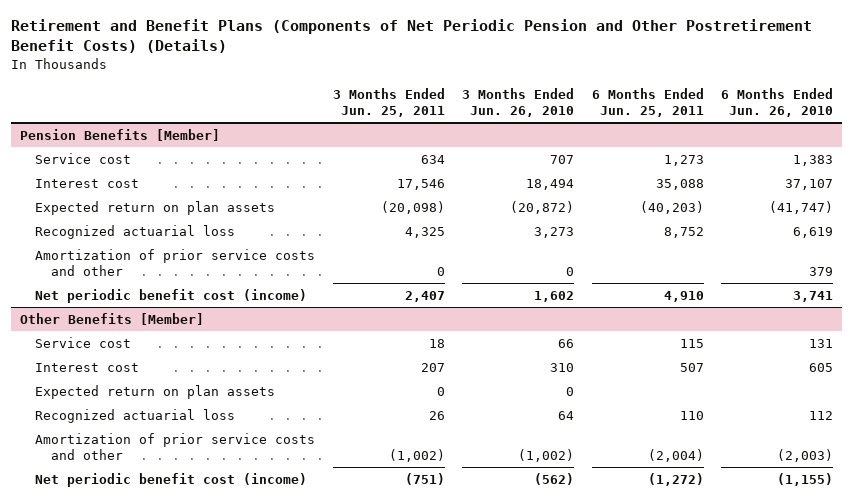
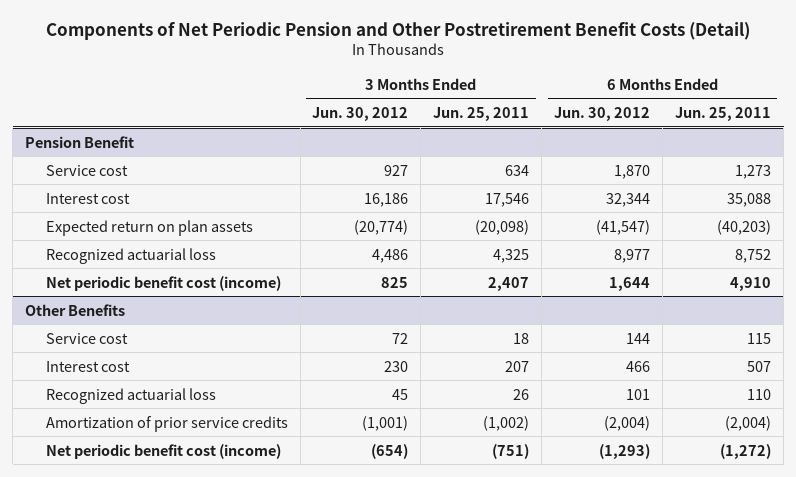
- Retirement and Benefit Plans (Components of Net Periodic Pension and Other Postretirement Benefit Costs) (Details)
+ Components of Net Periodic Pension and Other Postretirement Benefit Costs (Detail)
- | 3 Months Ended Jun. 25, 2011 | 3 Months Ended Jun. 26, 2010 | 6 Months Ended Jun. 25, 2011 | 6 Months Ended Jun. 26, 2010
+ | 3 Months Ended Jun. 30, 2012 | 3 Months Ended Jun. 25, 2011 | 6 Months Ended Jun. 30, 2012 | 6 Months Ended Jun. 25, 2011
- Pension Benefits [Member]
+ Pension Benefit
- Amortization of prior service costs and other | 0 | 0 | | 379
- Other Benefits [Member]
+ Other Benefits
- Expected return on plan assets | 0 | 0 | |
- Amortization of prior service costs and other | (1,002) | (1,002) | (2,004) | (2,003)
+ Amortization of prior service credits | (1,001) | (1,002) | (2,004) | (2,004)

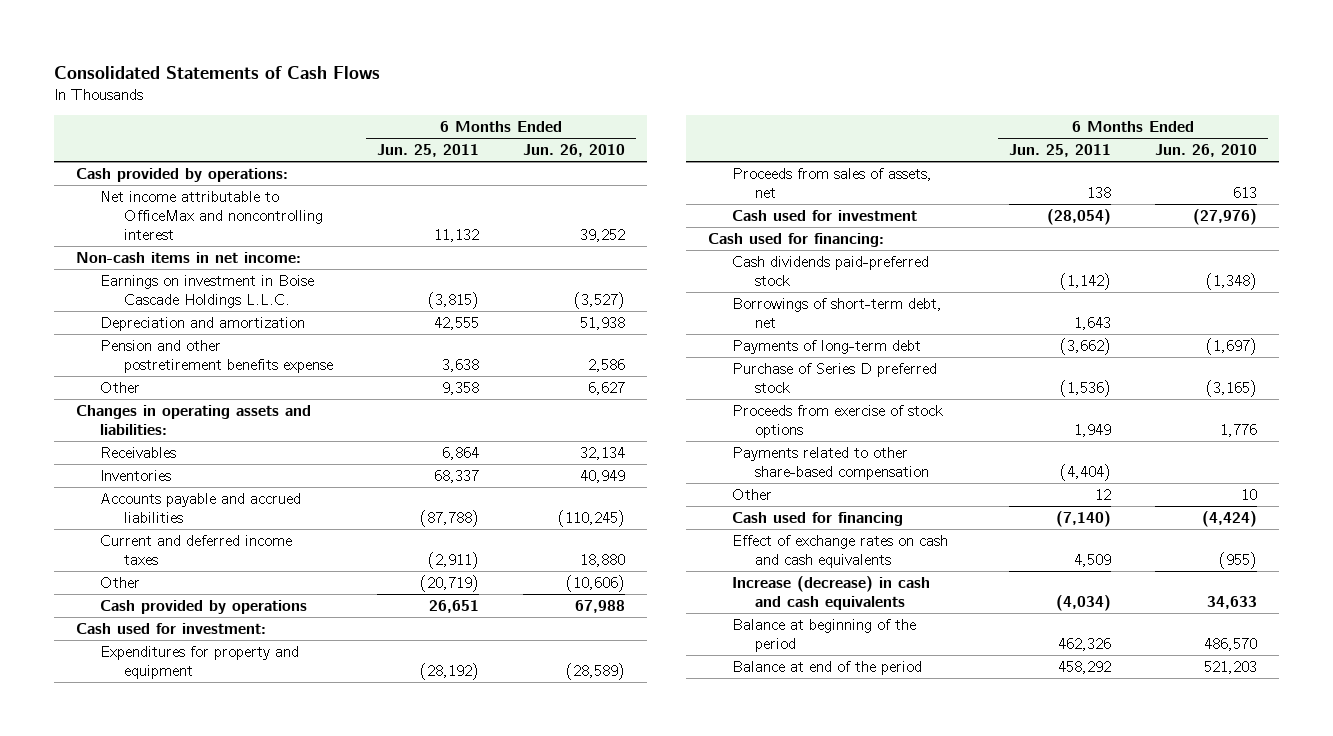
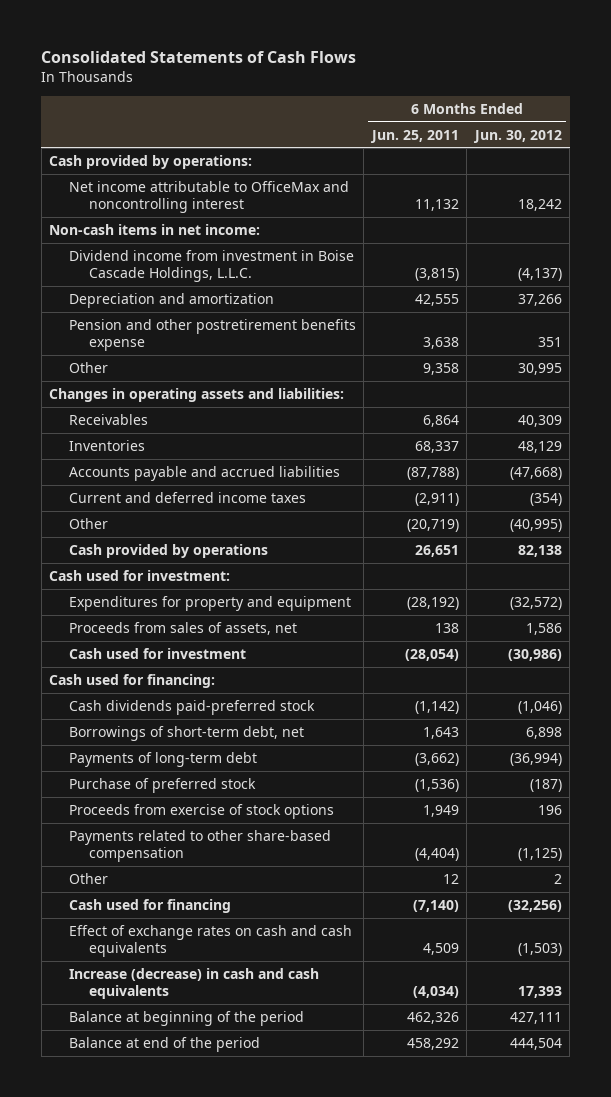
- | 6 Months Ended Jun. 25, 2011 | 6 Months Ended Jun. 26, 2010
+ | 6 Months Ended Jun. 25, 2011 | 6 Months Ended Jun. 30, 2012
- Earnings on investment in Boise Cascade Holdings L.L.C. | (3,815) | (3,527)
+ Dividend income from investment in Boise Cascade Holdings, L.L.C. | (3,815) | (4,137)
- Purchase of Series D preferred stock | (1,536) | (3,165)
+ Purchase of preferred stock | (1,536) | (187)

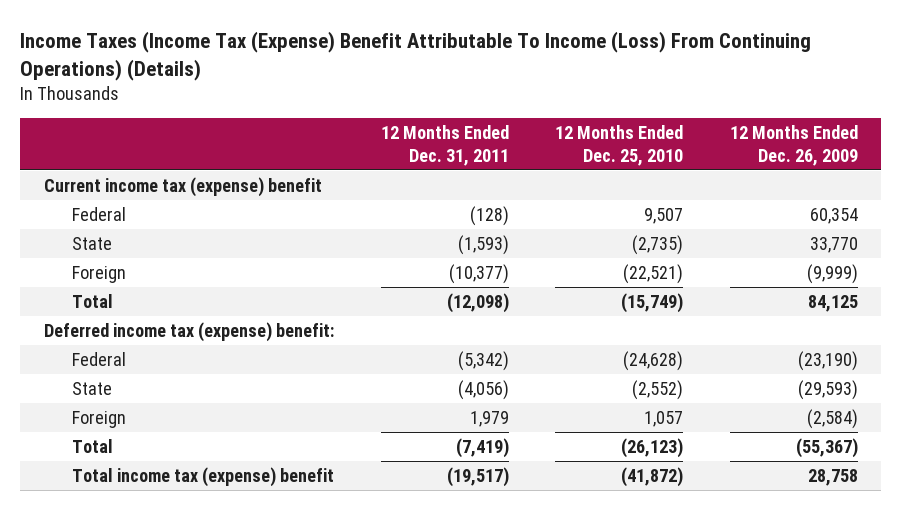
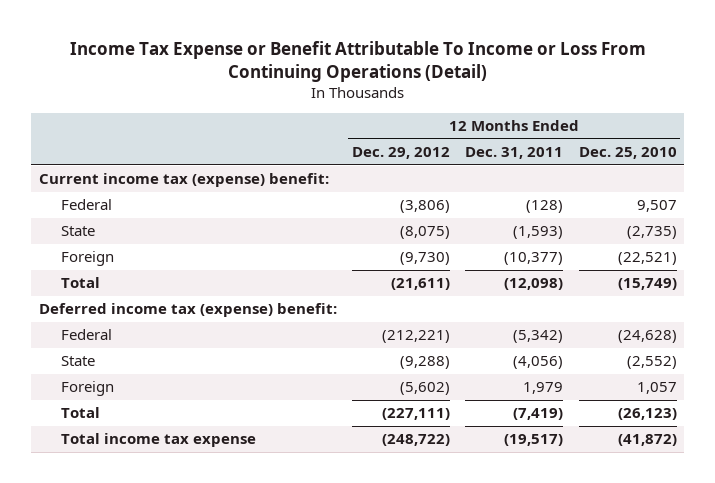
- Income Taxes (Income Tax (Expense) Benefit Attributable To Income (Loss) From Continuing Operations) (Details)
+ Income Tax Expense or Benefit Attributable To Income or Loss From Continuing Operations (Detail)
- | 12 Months Ended Dec. 31, 2011 | 12 Months Ended Dec. 25, 2010 | 12 Months Ended Dec. 26, 2009
+ | 12 Months Ended Dec. 29, 2012 | 12 Months Ended Dec. 31, 2011 | 12 Months Ended Dec. 25, 2010
- Current income tax (expense) benefit
+ Current income tax (expense) benefit:
- Total income tax (expense) benefit | (19,517) | (41,872) | 28,758
+ Total income tax expense | (248,722) | (19,517) | (41,872)

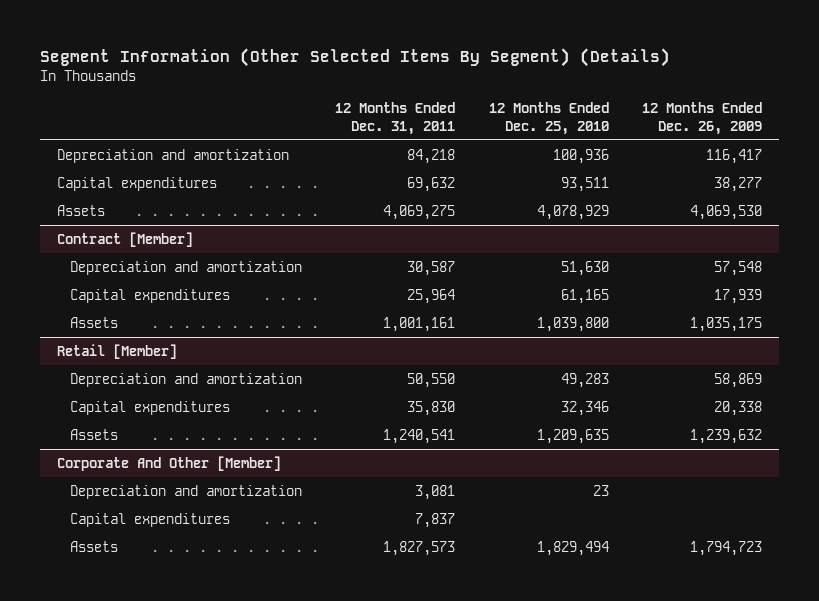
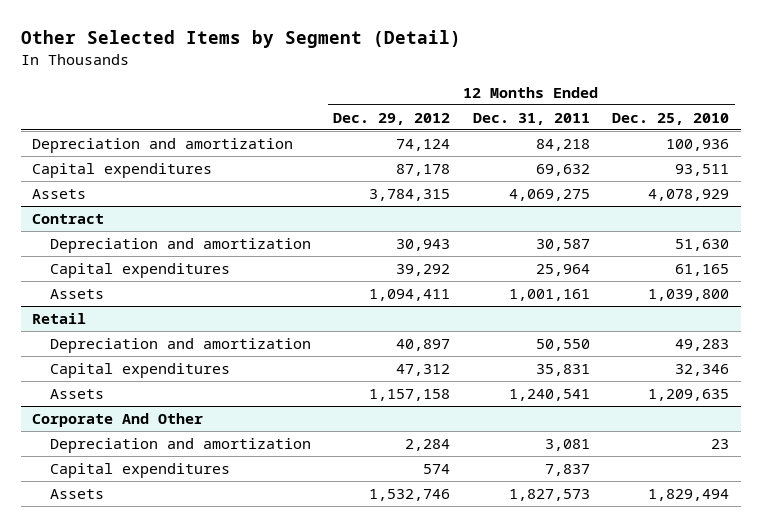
- Segment Information (Other Selected Items By Segment) (Details)
+ Other Selected Items by Segment (Detail)
- | 12 Months Ended Dec. 31, 2011 | 12 Months Ended Dec. 25, 2010 | 12 Months Ended Dec. 26, 2009
+ | 12 Months Ended Dec. 29, 2012 | 12 Months Ended Dec. 31, 2011 | 12 Months Ended Dec. 25, 2010
- Contract [Member]
+ Contract
- Retail [Member]
+ Retail
- Capital expenditures | 35,830 | 32,346 | 20,338
+ Capital expenditures | 47,312 | 35,831 | 32,346
- Corporate And Other [Member]
+ Corporate And Other

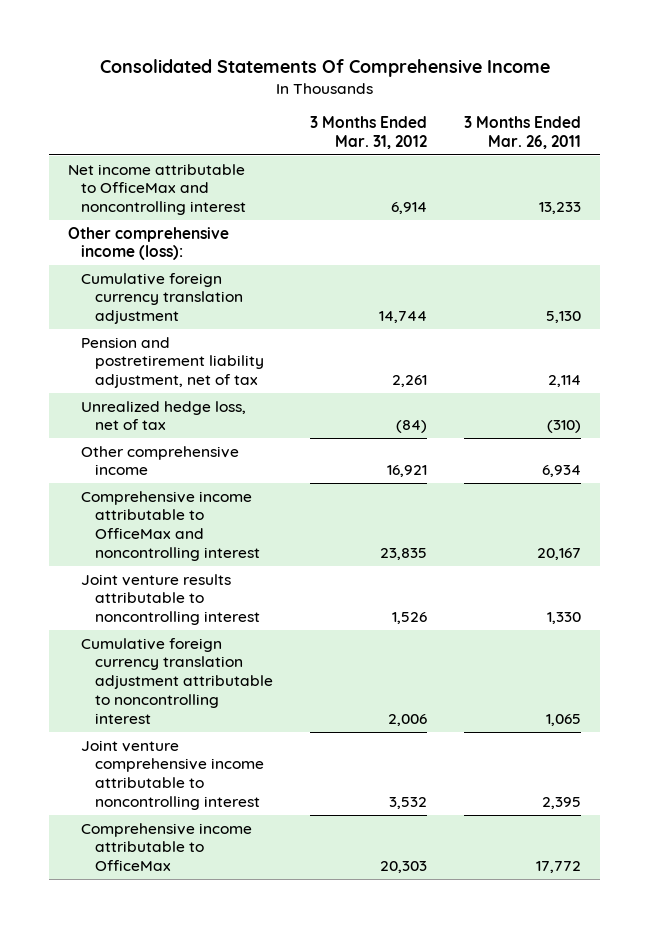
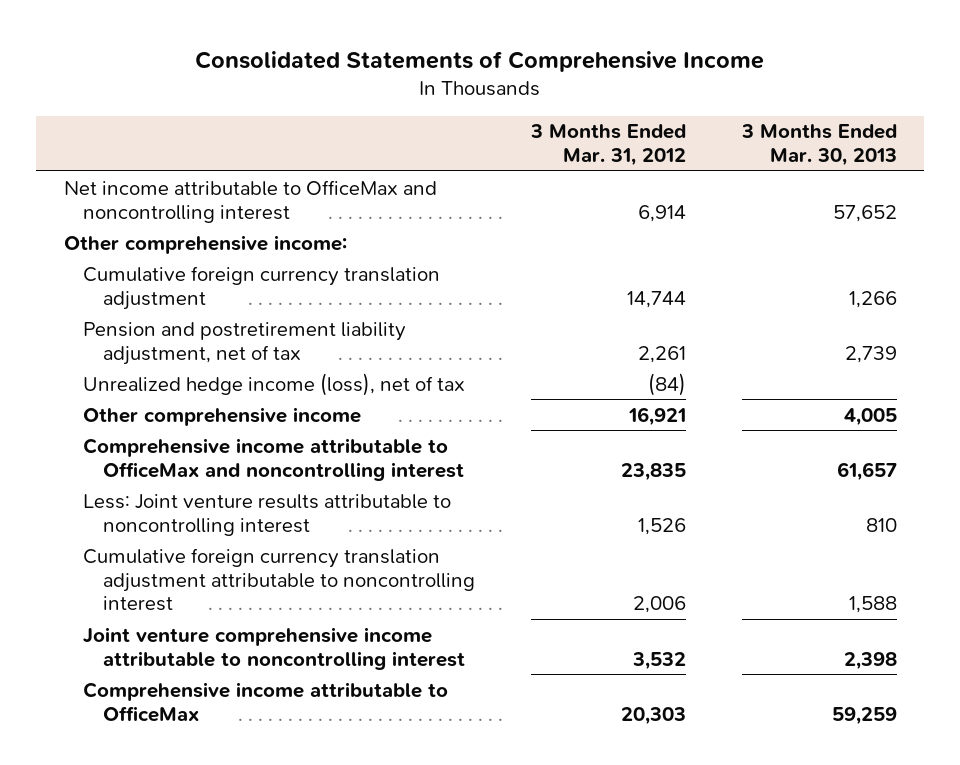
- Consolidated Statements Of Comprehensive Income
+ Consolidated Statements of Comprehensive Income
- | 3 Months Ended Mar. 31, 2012 | 3 Months Ended Mar. 26, 2011
+ | 3 Months Ended Mar. 31, 2012 | 3 Months Ended Mar. 30, 2013
- Other comprehensive income (loss):
+ Other comprehensive income:
- Unrealized hedge loss, net of tax | (84) | (310)
+ Unrealized hedge income (loss), net of tax | (84) |
- Joint venture results attributable to noncontrolling interest | 1,526 | 1,330
+ Less: Joint venture results attributable to noncontrolling interest | 1,526 | 810

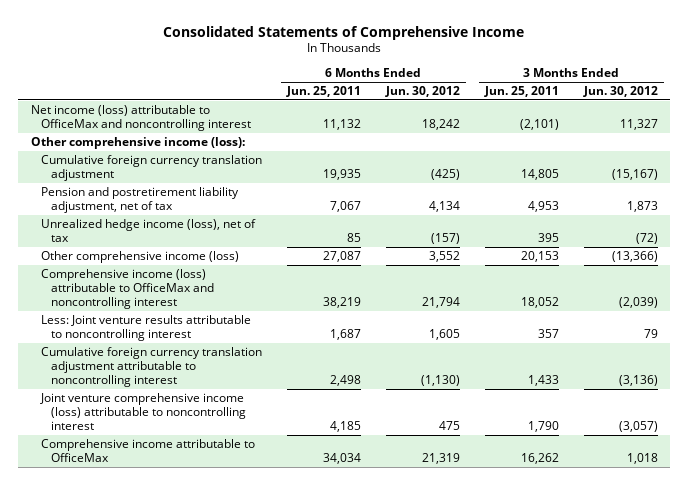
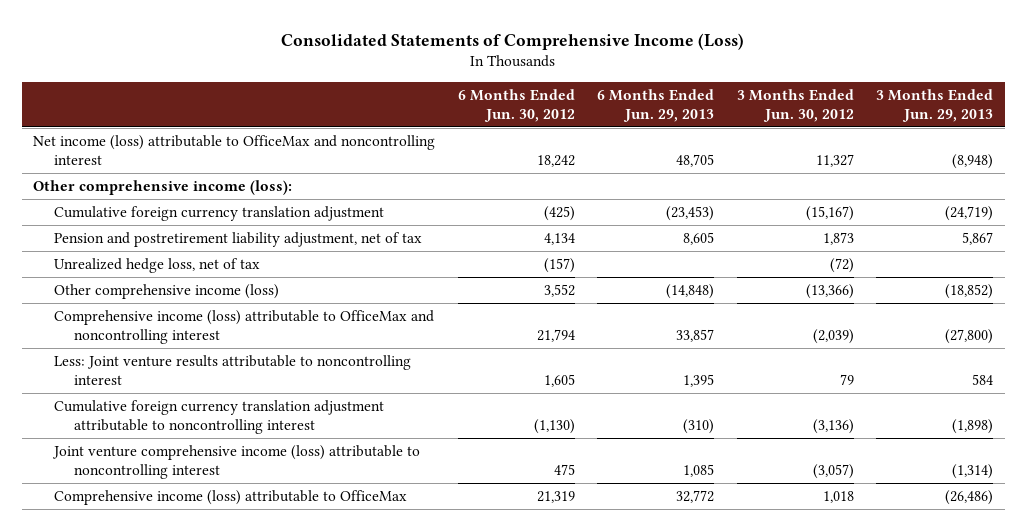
- Consolidated Statements of Comprehensive Income
+ Consolidated Statements of Comprehensive Income (Loss)
- | 6 Months Ended Jun. 25, 2011 | 6 Months Ended Jun. 30, 2012 | 3 Months Ended Jun. 25, 2011 | 3 Months Ended Jun. 30, 2012
+ | 6 Months Ended Jun. 30, 2012 | 6 Months Ended Jun. 29, 2013 | 3 Months Ended Jun. 30, 2012 | 3 Months Ended Jun. 29, 2013
- Unrealized hedge income (loss), net of tax | 85 | (157) | 395 | (72)
+ Unrealized hedge loss, net of tax | (157) | | (72) |
- Comprehensive income attributable to OfficeMax | 34,034 | 21,319 | 16,262 | 1,018
+ Comprehensive income (loss) attributable to OfficeMax | 21,319 | 32,772 | 1,018 | (26,486)

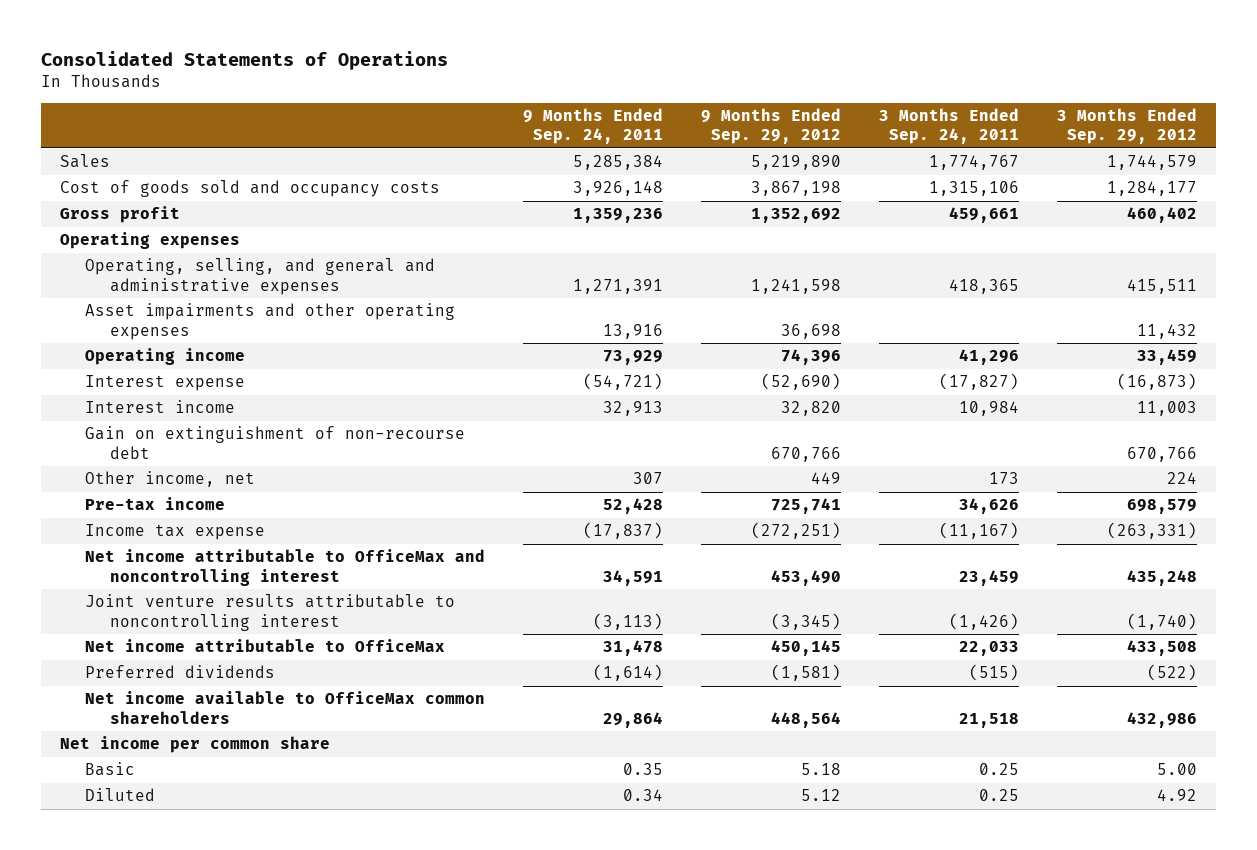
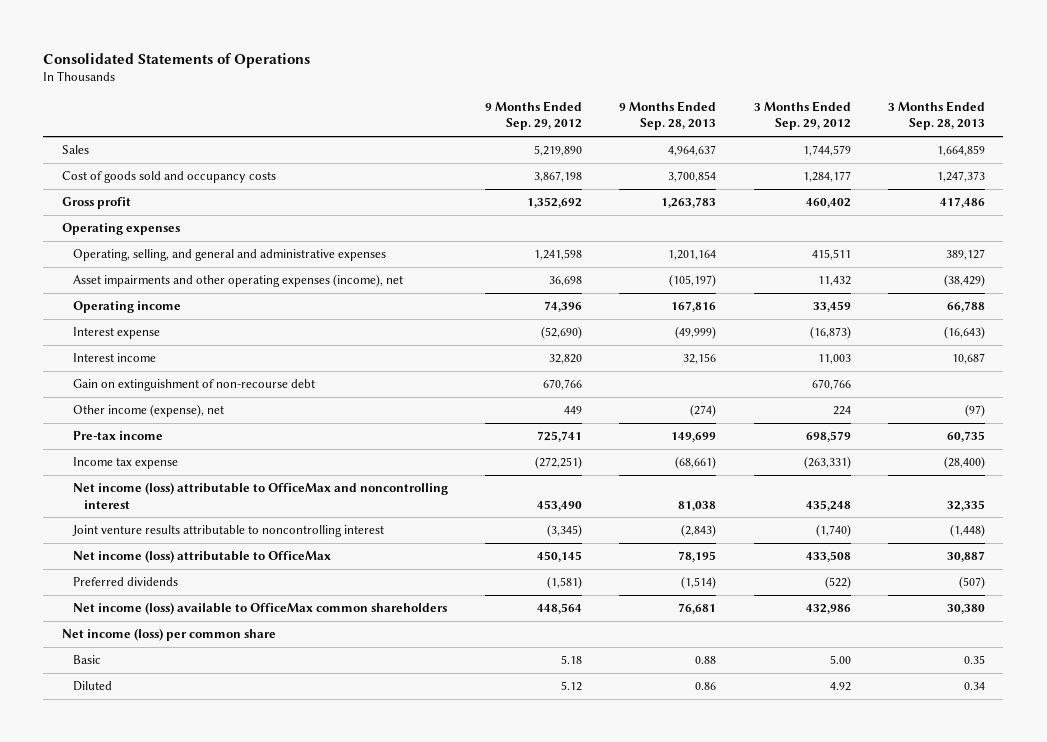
- | 9 Months Ended Sep. 24, 2011 | 9 Months Ended Sep. 29, 2012 | 3 Months Ended Sep. 24, 2011 | 3 Months Ended Sep. 29, 2012
+ | 9 Months Ended Sep. 29, 2012 | 9 Months Ended Sep. 28, 2013 | 3 Months Ended Sep. 29, 2012 | 3 Months Ended Sep. 28, 2013
- Asset impairments and other operating expenses | 13,916 | 36,698 | | 11,432
+ Asset impairments and other operating expenses (income), net | 36,698 | (105,197) | 11,432 | (38,429)
- Other income, net | 307 | 449 | 173 | 224
+ Other income (expense), net | 449 | (274) | 224 | (97)
- Net income attributable to OfficeMax and noncontrolling interest | 34,591 | 453,490 | 23,459 | 435,248
+ Net income (loss) attributable to OfficeMax and noncontrolling interest | 453,490 | 81,038 | 435,248 | 32,335
- Net income attributable to OfficeMax | 31,478 | 450,145 | 22,033 | 433,508
+ Net income (loss) attributable to OfficeMax | 450,145 | 78,195 | 433,508 | 30,887
- Net income available to OfficeMax common shareholders | 29,864 | 448,564 | 21,518 | 432,986
- Net income per common share
+ Net income (loss) available to OfficeMax common shareholders | 448,564 | 76,681 | 432,986 | 30,380
+ Net income (loss) per common share

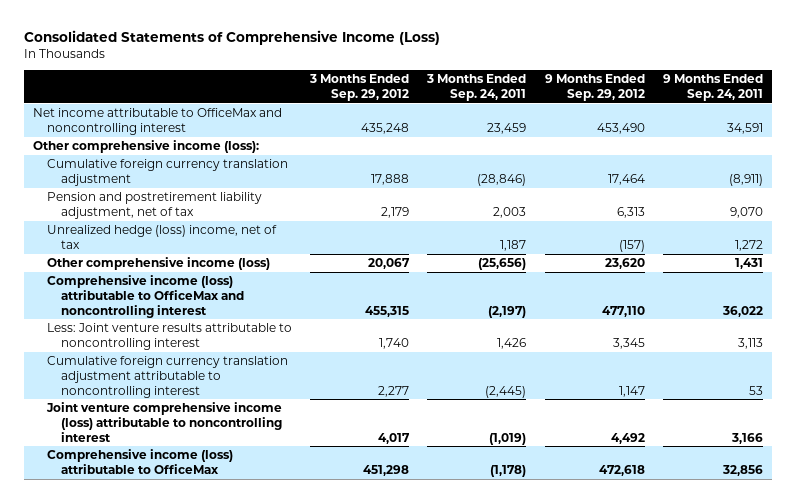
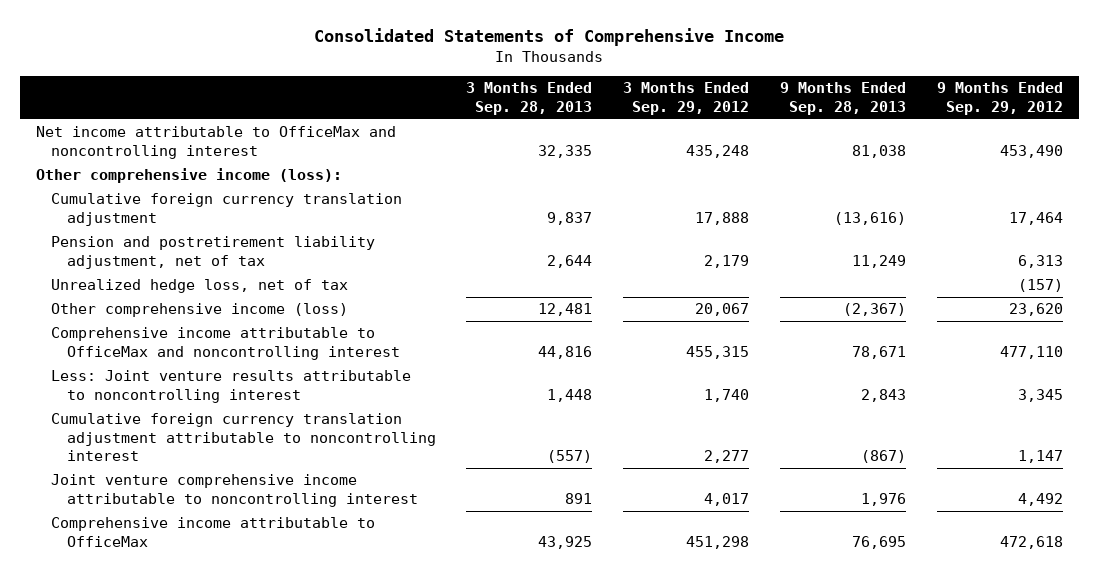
- Consolidated Statements of Comprehensive Income (Loss)
+ Consolidated Statements of Comprehensive Income
- | 3 Months Ended Sep. 29, 2012 | 3 Months Ended Sep. 24, 2011 | 9 Months Ended Sep. 29, 2012 | 9 Months Ended Sep. 24, 2011
+ | 3 Months Ended Sep. 28, 2013 | 3 Months Ended Sep. 29, 2012 | 9 Months Ended Sep. 28, 2013 | 9 Months Ended Sep. 29, 2012
- Unrealized hedge (loss) income, net of tax | | 1,187 | (157) | 1,272
+ Unrealized hedge loss, net of tax | | | | (157)
- Comprehensive income (loss) attributable to OfficeMax and noncontrolling interest | 455,315 | (2,197) | 477,110 | 36,022
+ Comprehensive income attributable to OfficeMax and noncontrolling interest | 44,816 | 455,315 | 78,671 | 477,110
- Joint venture comprehensive income (loss) attributable to noncontrolling interest | 4,017 | (1,019) | 4,492 | 3,166
- Comprehensive income (loss) attributable to OfficeMax | 451,298 | (1,178) | 472,618 | 32,856
+ Joint venture comprehensive income attributable to noncontrolling interest | 891 | 4,017 | 1,976 | 4,492
+ Comprehensive income attributable to OfficeMax | 43,925 | 451,298 | 76,695 | 472,618

